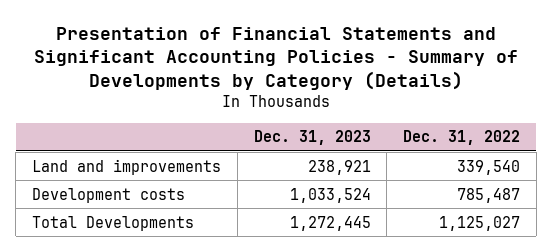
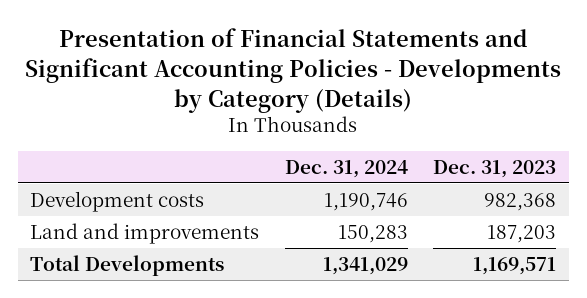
- Presentation of Financial Statements and Significant Accounting Policies - Summary of Developments by Category (Details)
+ Presentation of Financial Statements and Significant Accounting Policies - Developments by Category (Details)
- | Dec. 31, 2023 | Dec. 31, 2022
+ | Dec. 31, 2024 | Dec. 31, 2023
- Land and improvements | 238,921 | 339,540
- Development costs | 1,033,524 | 785,487
- Total Developments | 1,272,445 | 1,125,027
+ Development costs | 1,190,746 | 982,368
+ Land and improvements | 150,283 | 187,203
+ Total Developments | 1,341,029 | 1,169,571

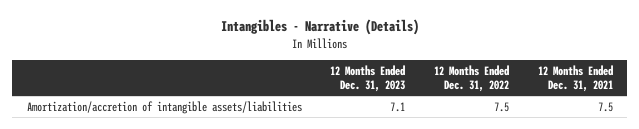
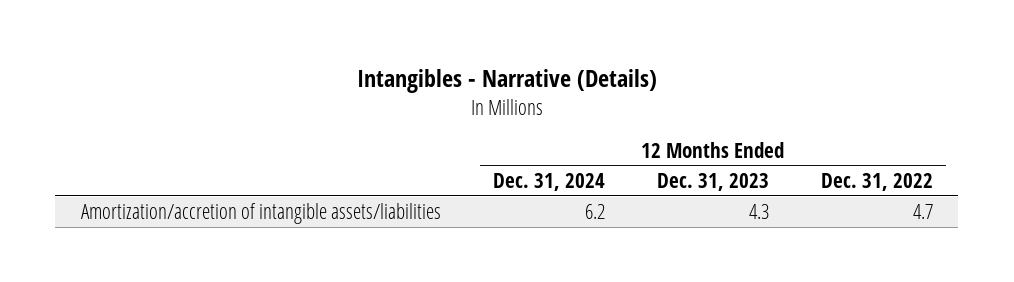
- | 12 Months Ended Dec. 31, 2023 | 12 Months Ended Dec. 31, 2022 | 12 Months Ended Dec. 31, 2021
+ | 12 Months Ended Dec. 31, 2024 | 12 Months Ended Dec. 31, 2023 | 12 Months Ended Dec. 31, 2022
- Amortization/accretion of intangible assets/liabilities | 7.1 | 7.5 | 7.5
+ Amortization/accretion of intangible assets/liabilities | 6.2 | 4.3 | 4.7

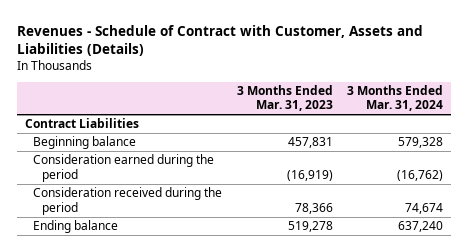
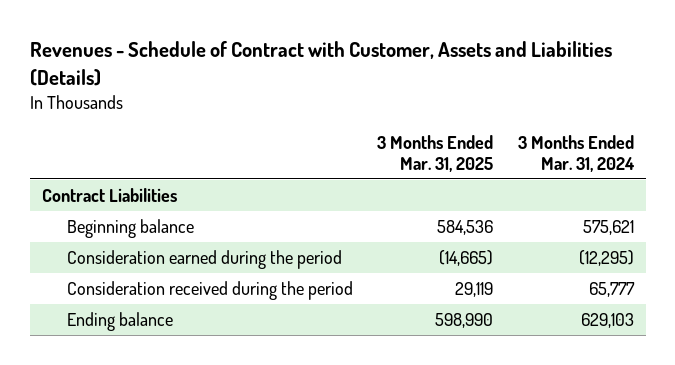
- | 3 Months Ended Mar. 31, 2023 | 3 Months Ended Mar. 31, 2024
+ | 3 Months Ended Mar. 31, 2025 | 3 Months Ended Mar. 31, 2024
- Beginning balance | 457,831 | 579,328
- Consideration earned during the period | (16,919) | (16,762)
- Consideration received during the period | 78,366 | 74,674
- Ending balance | 519,278 | 637,240
+ Beginning balance | 584,536 | 575,621
+ Consideration earned during the period | (14,665) | (12,295)
+ Consideration received during the period | 29,119 | 65,777
+ Ending balance | 598,990 | 629,103

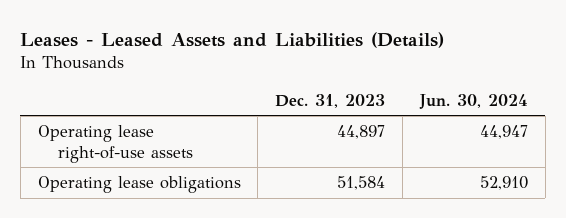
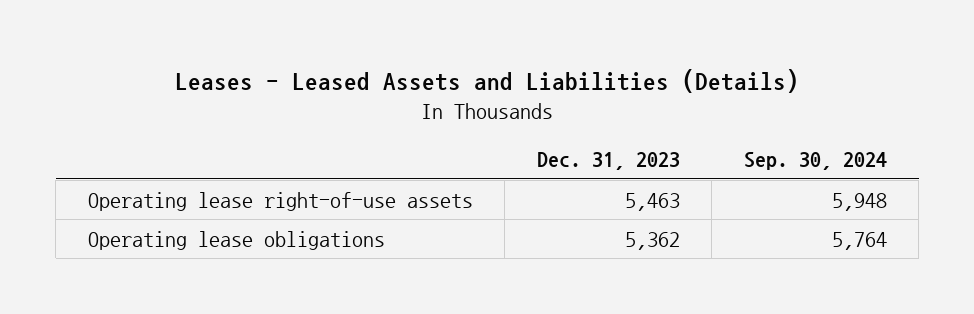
- | Dec. 31, 2023 | Jun. 30, 2024
+ | Dec. 31, 2023 | Sep. 30, 2024
- Operating lease right-of-use assets | 44,897 | 44,947
- Operating lease obligations | 51,584 | 52,910
+ Operating lease right-of-use assets | 5,463 | 5,948
+ Operating lease obligations | 5,362 | 5,764

